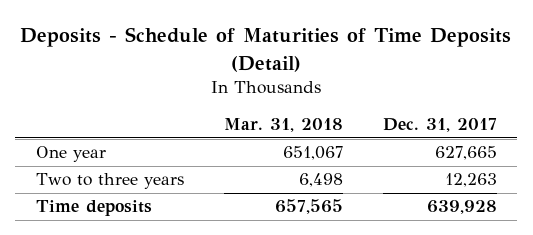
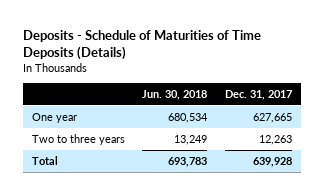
- Deposits - Schedule of Maturities of Time Deposits (Detail)
+ Deposits - Schedule of Maturities of Time Deposits (Details)
- | Mar. 31, 2018 | Dec. 31, 2017
+ | Jun. 30, 2018 | Dec. 31, 2017
- Time deposits | 657,565 | 639,928
+ Total | 693,783 | 639,928

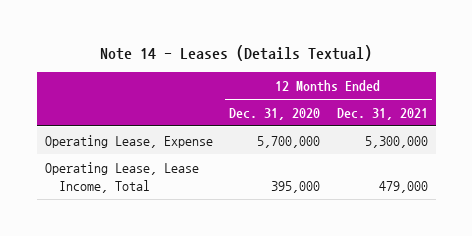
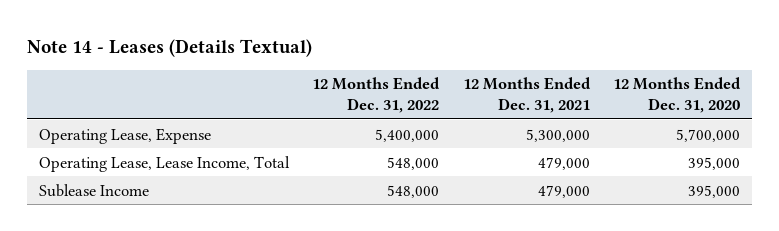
- | 12 Months Ended Dec. 31, 2020 | 12 Months Ended Dec. 31, 2021
+ | 12 Months Ended Dec. 31, 2022 | 12 Months Ended Dec. 31, 2021 | 12 Months Ended Dec. 31, 2020
+ Sublease Income | 548,000 | 479,000 | 395,000

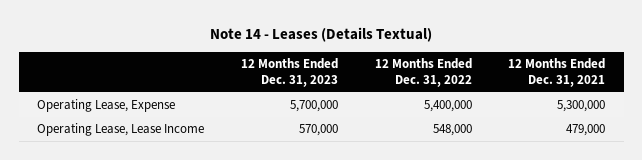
- | 12 Months Ended Dec. 31, 2022 | 12 Months Ended Dec. 31, 2021 | 12 Months Ended Dec. 31, 2020
+ | 12 Months Ended Dec. 31, 2023 | 12 Months Ended Dec. 31, 2022 | 12 Months Ended Dec. 31, 2021
- Operating Lease, Lease Income, Total | 548,000 | 479,000 | 395,000
- Sublease Income | 548,000 | 479,000 | 395,000
+ Operating Lease, Lease Income | 570,000 | 548,000 | 479,000

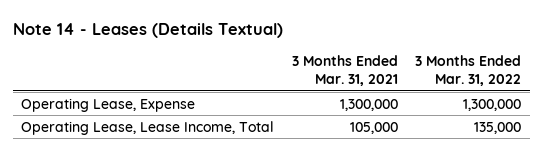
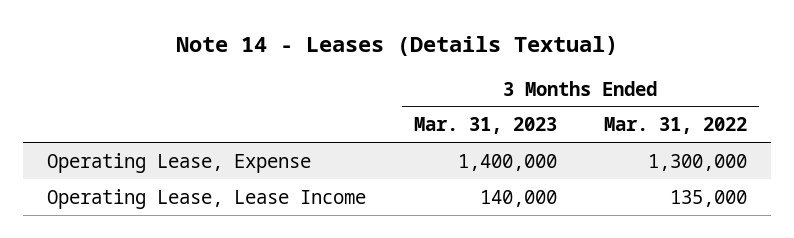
- | 3 Months Ended Mar. 31, 2021 | 3 Months Ended Mar. 31, 2022
+ | 3 Months Ended Mar. 31, 2023 | 3 Months Ended Mar. 31, 2022
- Operating Lease, Lease Income, Total | 105,000 | 135,000
+ Operating Lease, Lease Income | 140,000 | 135,000

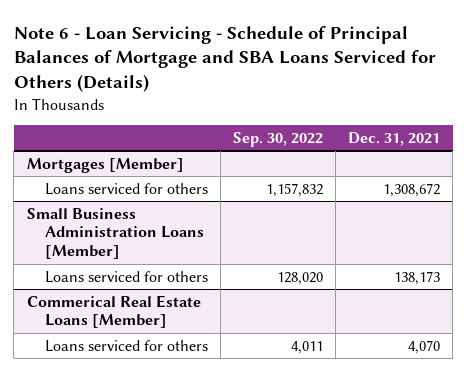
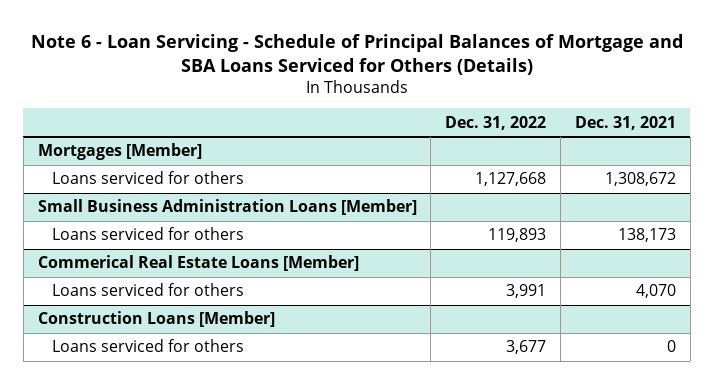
- | Sep. 30, 2022 | Dec. 31, 2021
+ | Dec. 31, 2022 | Dec. 31, 2021
+ Construction Loans [Member]
+ Loans serviced for others | 3,677 | 0

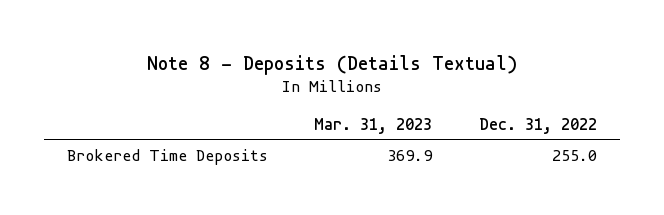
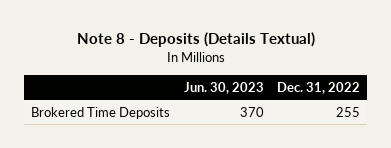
- | Mar. 31, 2023 | Dec. 31, 2022
+ | Jun. 30, 2023 | Dec. 31, 2022
- Brokered Time Deposits | 369.9 | 255.0
+ Brokered Time Deposits | 370 | 255

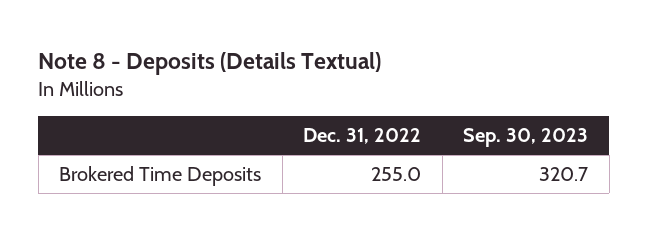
- | Jun. 30, 2023 | Dec. 31, 2022
+ | Dec. 31, 2022 | Sep. 30, 2023
- Brokered Time Deposits | 370 | 255
+ Brokered Time Deposits | 255.0 | 320.7

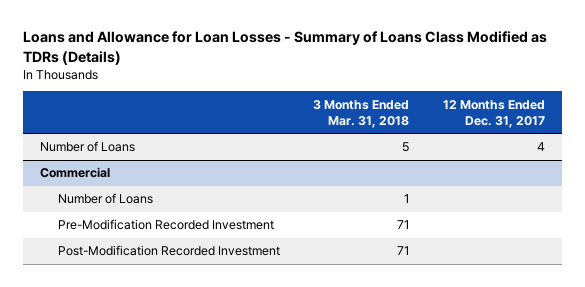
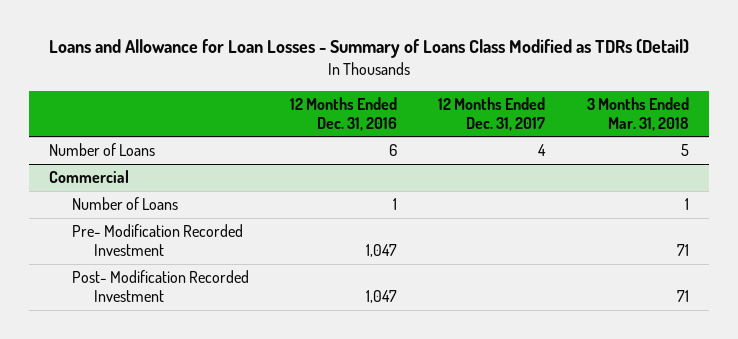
- Loans and Allowance for Loan Losses - Summary of Loans Class Modified as TDRs (Details)
+ Loans and Allowance for Loan Losses - Summary of Loans Class Modified as TDRs (Detail)
- | 3 Months Ended Mar. 31, 2018 | 12 Months Ended Dec. 31, 2017
+ | 12 Months Ended Dec. 31, 2016 | 12 Months Ended Dec. 31, 2017 | 3 Months Ended Mar. 31, 2018
@ Commercial
- Pre-Modification Recorded Investment | 71 |
- Post-Modification Recorded Investment | 71 |
+ Pre- Modification Recorded Investment | 1,047 | | 71
+ Post- Modification Recorded Investment | 1,047 | | 71

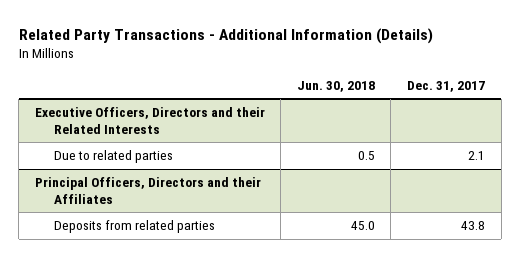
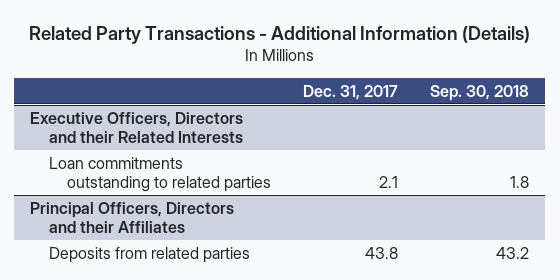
- | Jun. 30, 2018 | Dec. 31, 2017
+ | Dec. 31, 2017 | Sep. 30, 2018
@ Executive Officers, Directors and their Related Interests
- Due to related parties | 0.5 | 2.1
+ Loan commitments outstanding to related parties | 2.1 | 1.8

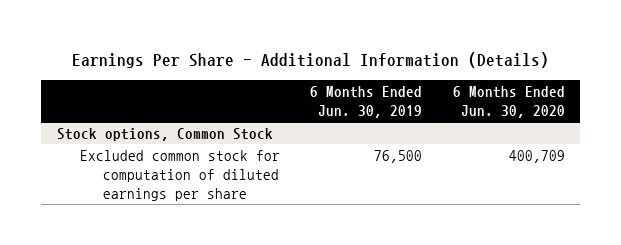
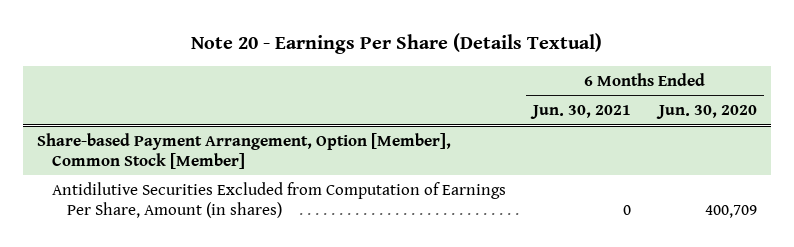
- Earnings Per Share - Additional Information (Details)
+ Note 20 - Earnings Per Share (Details Textual)
- | 6 Months Ended Jun. 30, 2019 | 6 Months Ended Jun. 30, 2020
+ | 6 Months Ended Jun. 30, 2021 | 6 Months Ended Jun. 30, 2020
- Stock options, Common Stock
- Excluded common stock for computation of diluted earnings per share | 76,500 | 400,709
+ Share-based Payment Arrangement, Option [Member], Common Stock [Member]
+ Antidilutive Securities Excluded from Computation of Earnings Per Share, Amount (in shares) | 0 | 400,709

